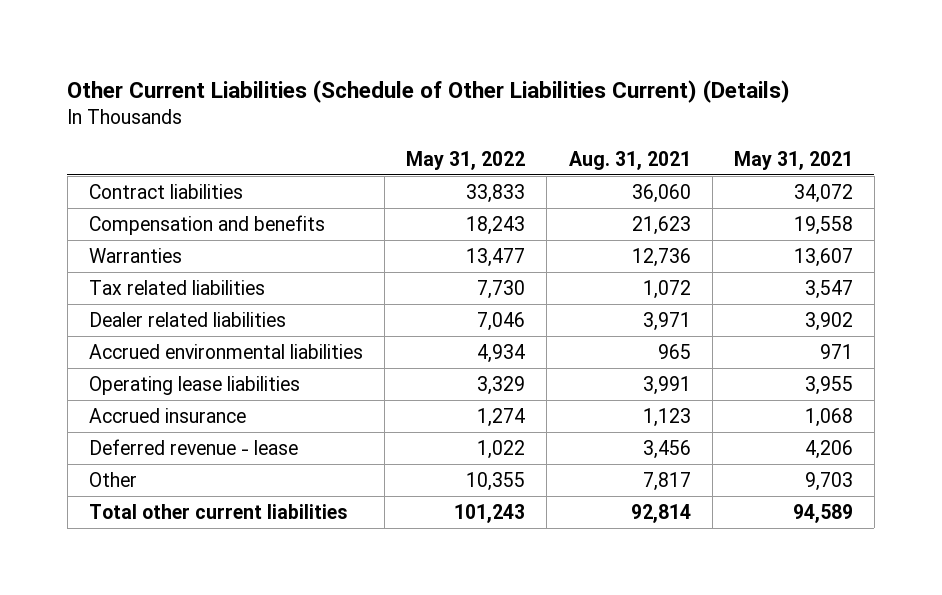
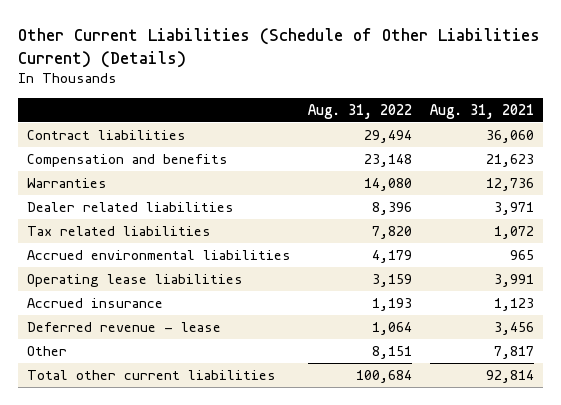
- | May 31, 2022 | Aug. 31, 2021 | May 31, 2021
+ | Aug. 31, 2022 | Aug. 31, 2021
moved down: Tax related liabilities | 7,820 | 1,072

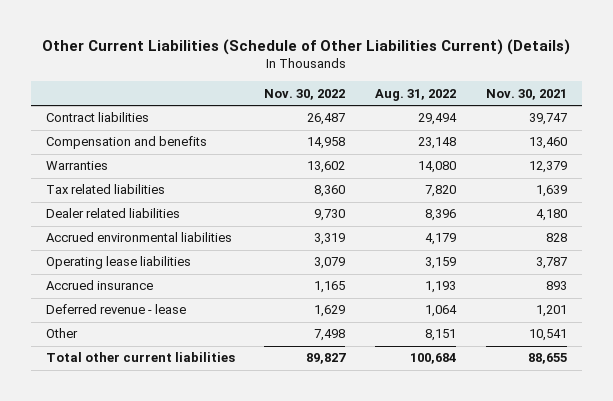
- | Aug. 31, 2022 | Aug. 31, 2021
+ | Nov. 30, 2022 | Aug. 31, 2022 | Nov. 30, 2021
moved down: Dealer related liabilities | 9,730 | 8,396 | 4,180

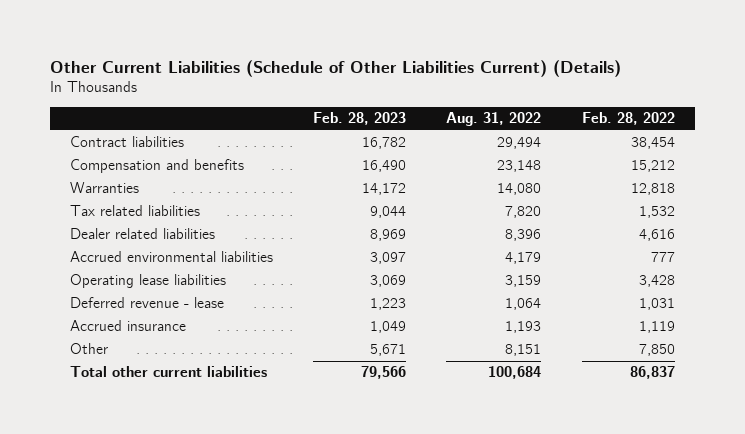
- | Nov. 30, 2022 | Aug. 31, 2022 | Nov. 30, 2021
+ | Feb. 28, 2023 | Aug. 31, 2022 | Feb. 28, 2022
moved down: Accrued insurance | 1,049 | 1,193 | 1,119

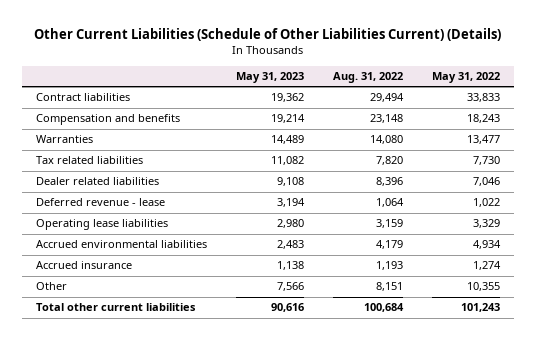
- | Feb. 28, 2023 | Aug. 31, 2022 | Feb. 28, 2022
+ | May 31, 2023 | Aug. 31, 2022 | May 31, 2022
moved down: Operating lease liabilities | 2,980 | 3,159 | 3,329
moved down: Accrued environmental liabilities | 2,483 | 4,179 | 4,934

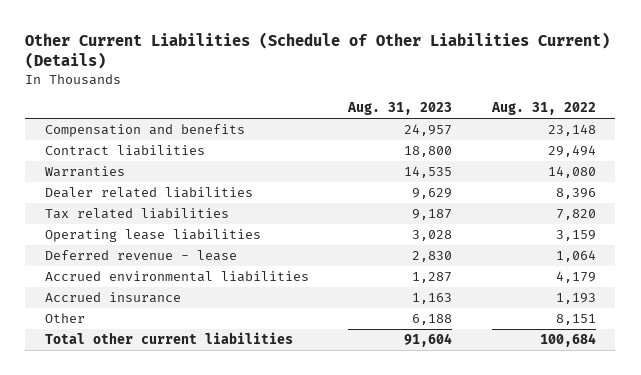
- | May 31, 2023 | Aug. 31, 2022 | May 31, 2022
+ | Aug. 31, 2023 | Aug. 31, 2022
moved down: Contract liabilities | 18,800 | 29,494
moved down: Tax related liabilities | 9,187 | 7,820
moved down: Deferred revenue - lease | 2,830 | 1,064

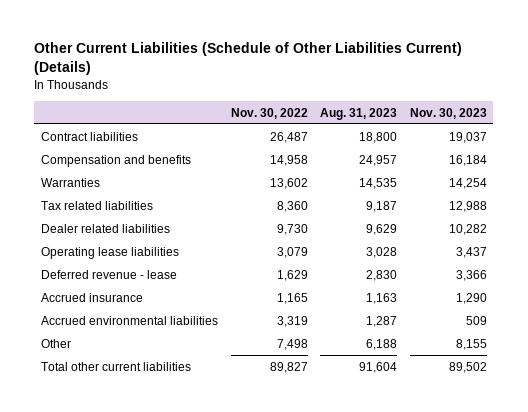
- | Aug. 31, 2023 | Aug. 31, 2022
+ | Nov. 30, 2022 | Aug. 31, 2023 | Nov. 30, 2023
moved down: Compensation and benefits | 14,958 | 24,957 | 16,184
moved down: Dealer related liabilities | 9,730 | 9,629 | 10,282
moved down: Accrued environmental liabilities | 3,319 | 1,287 | 509

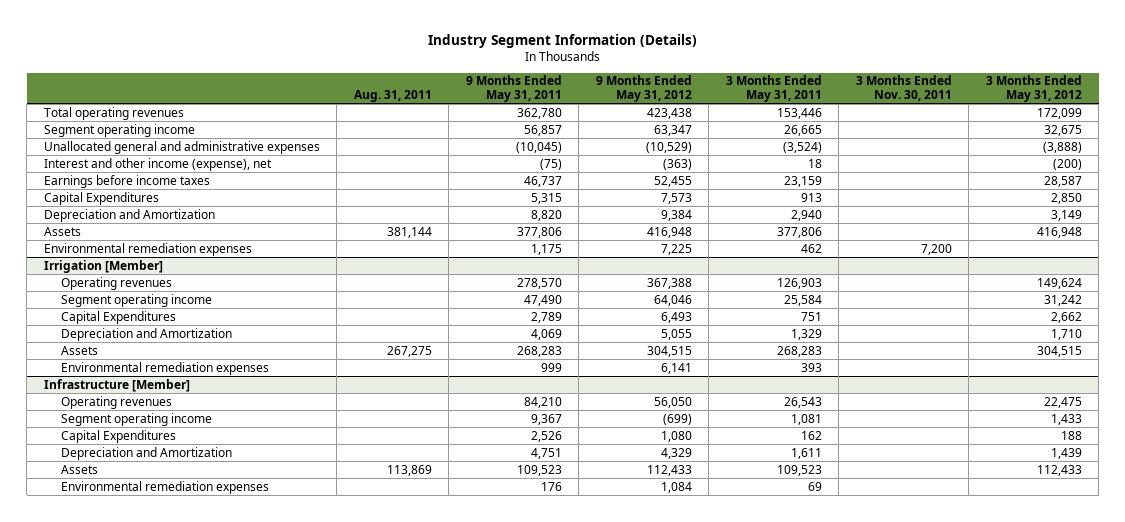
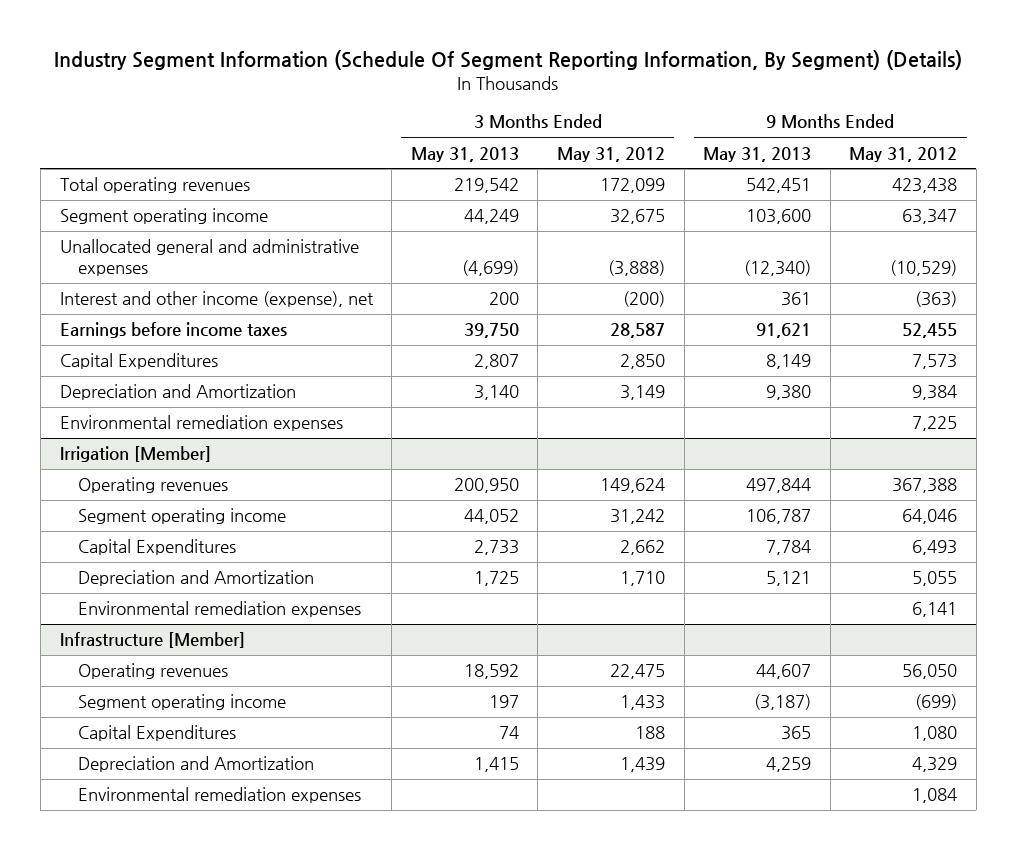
- Industry Segment Information (Details)
+ Industry Segment Information (Schedule Of Segment Reporting Information, By Segment) (Details)
- | Aug. 31, 2011 | 9 Months Ended May 31, 2011 | 9 Months Ended May 31, 2012 | 3 Months Ended May 31, 2011 | 3 Months Ended Nov. 30, 2011 | 3 Months Ended May 31, 2012
+ | 3 Months Ended May 31, 2013 | 3 Months Ended May 31, 2012 | 9 Months Ended May 31, 2013 | 9 Months Ended May 31, 2012
- Assets | 381,144 | 377,806 | 416,948 | 377,806 | | 416,948
@ Irrigation [Member]
- Assets | 267,275 | 268,283 | 304,515 | 268,283 | | 304,515
@ Infrastructure [Member]
- Assets | 113,869 | 109,523 | 112,433 | 109,523 | | 112,433

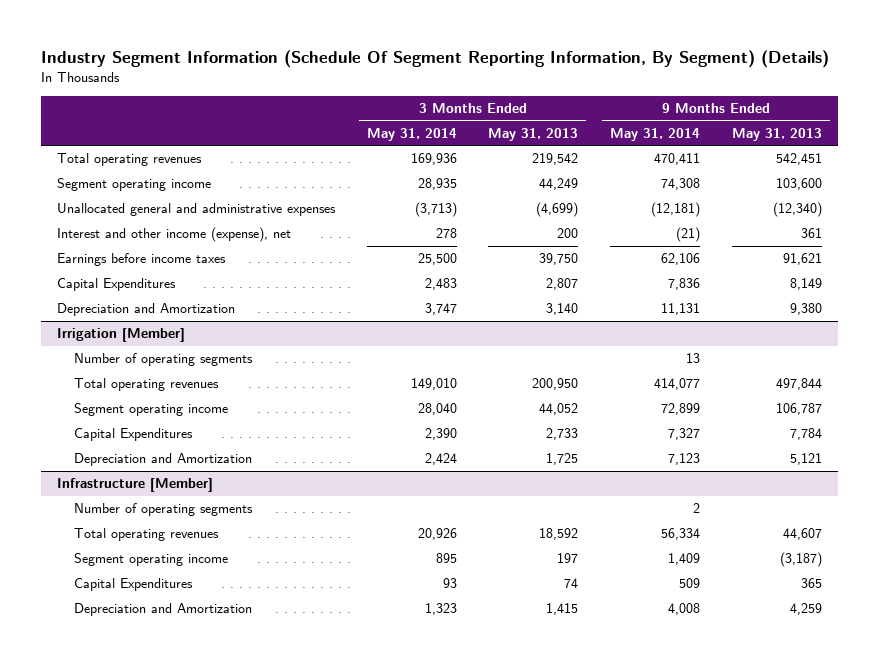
- | 3 Months Ended May 31, 2013 | 3 Months Ended May 31, 2012 | 9 Months Ended May 31, 2013 | 9 Months Ended May 31, 2012
+ | 3 Months Ended May 31, 2014 | 3 Months Ended May 31, 2013 | 9 Months Ended May 31, 2014 | 9 Months Ended May 31, 2013
- Environmental remediation expenses | | | | 7,225
@ Irrigation [Member]
- Operating revenues | 200,950 | 149,624 | 497,844 | 367,388
+ Number of operating segments | | | 13 |
+ Total operating revenues | 149,010 | 200,950 | 414,077 | 497,844
- Environmental remediation expenses | | | | 6,141
@ Infrastructure [Member]
- Operating revenues | 18,592 | 22,475 | 44,607 | 56,050
+ Number of operating segments | | | 2 |
+ Total operating revenues | 20,926 | 18,592 | 56,334 | 44,607
- Environmental remediation expenses | | | | 1,084

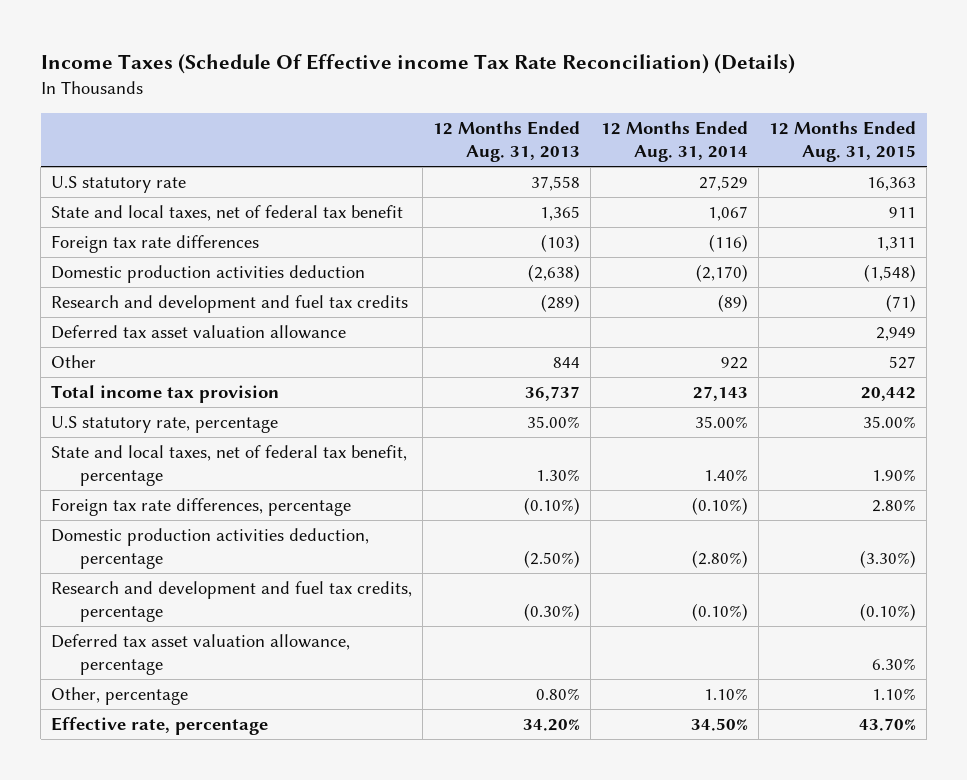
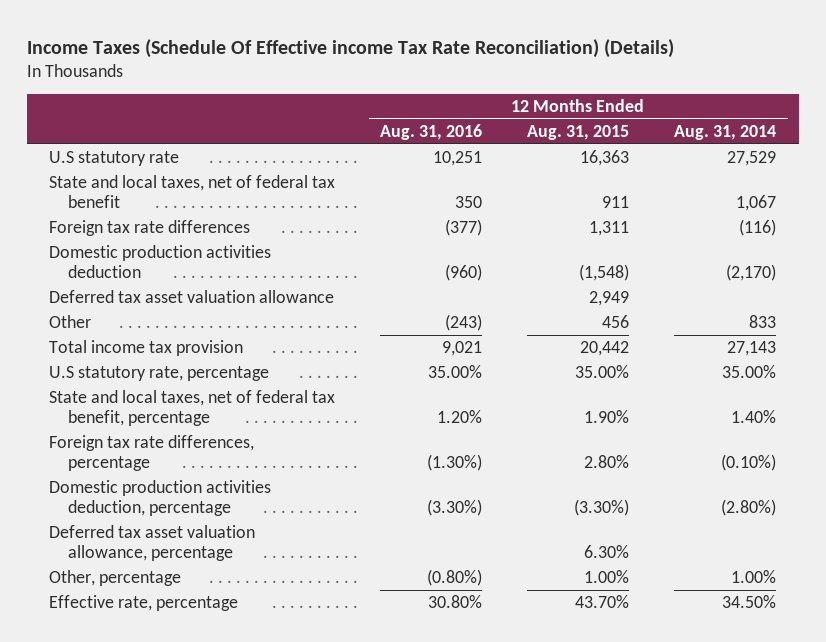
- | 12 Months Ended Aug. 31, 2013 | 12 Months Ended Aug. 31, 2014 | 12 Months Ended Aug. 31, 2015
+ | 12 Months Ended Aug. 31, 2016 | 12 Months Ended Aug. 31, 2015 | 12 Months Ended Aug. 31, 2014
- Research and development and fuel tax credits | (289) | (89) | (71)
- Other | 844 | 922 | 527
+ Other | (243) | 456 | 833
- Research and development and fuel tax credits, percentage | (0.30%) | (0.10%) | (0.10%)
- Other, percentage | 0.80% | 1.10% | 1.10%
+ Other, percentage | (0.80%) | 1.00% | 1.00%

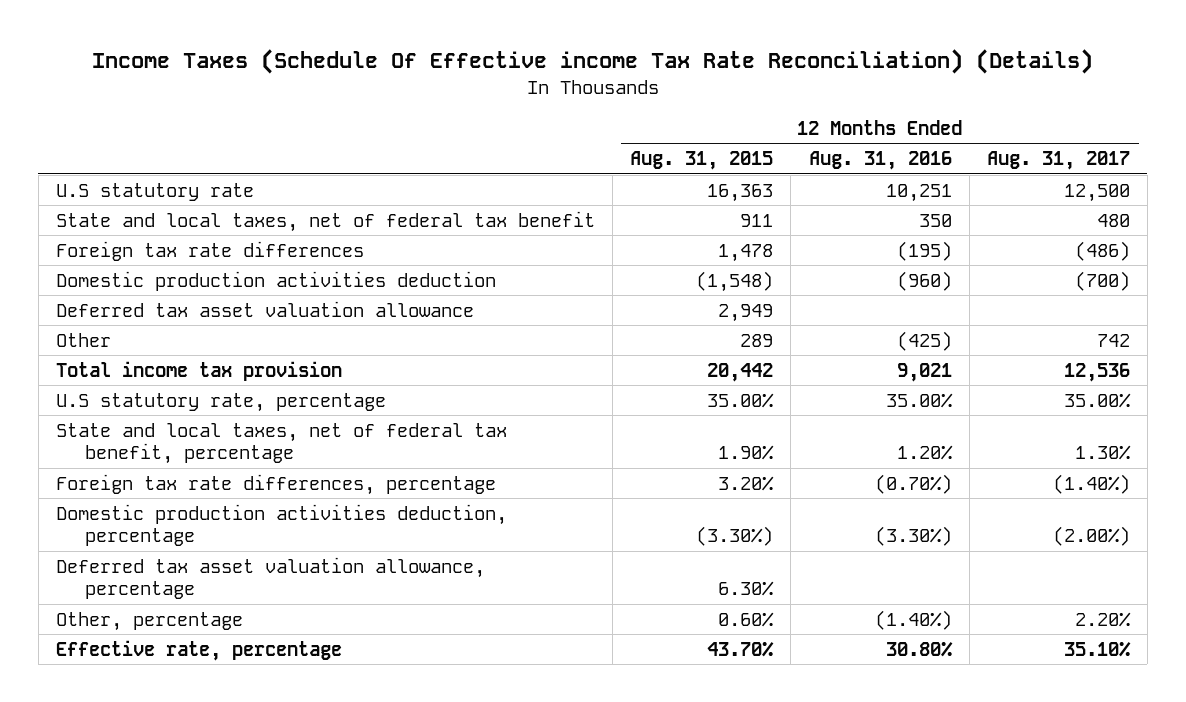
- | 12 Months Ended Aug. 31, 2016 | 12 Months Ended Aug. 31, 2015 | 12 Months Ended Aug. 31, 2014
+ | 12 Months Ended Aug. 31, 2015 | 12 Months Ended Aug. 31, 2016 | 12 Months Ended Aug. 31, 2017
- Foreign tax rate differences | (377) | 1,311 | (116)
+ Foreign tax rate differences | 1,478 | (195) | (486)
- Other | (243) | 456 | 833
+ Other | 289 | (425) | 742
- Foreign tax rate differences, percentage | (1.30%) | 2.80% | (0.10%)
+ Foreign tax rate differences, percentage | 3.20% | (0.70%) | (1.40%)
- Other, percentage | (0.80%) | 1.00% | 1.00%
+ Other, percentage | 0.60% | (1.40%) | 2.20%

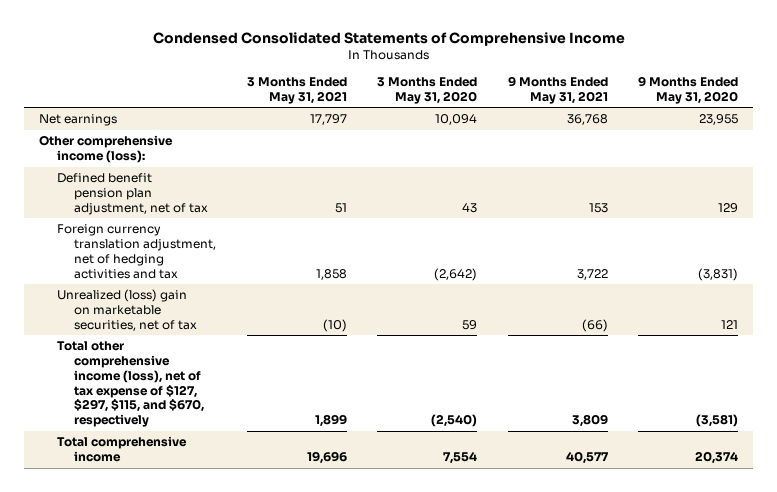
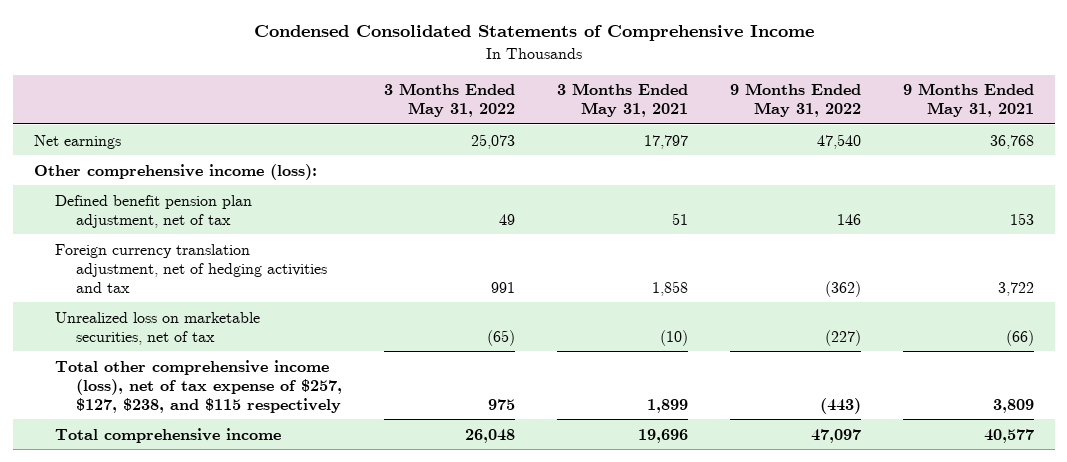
- | 3 Months Ended May 31, 2021 | 3 Months Ended May 31, 2020 | 9 Months Ended May 31, 2021 | 9 Months Ended May 31, 2020
+ | 3 Months Ended May 31, 2022 | 3 Months Ended May 31, 2021 | 9 Months Ended May 31, 2022 | 9 Months Ended May 31, 2021
- Unrealized (loss) gain on marketable securities, net of tax | (10) | 59 | (66) | 121
- Total other comprehensive income (loss), net of tax expense of $127, $297, $115, and $670, respectively | 1,899 | (2,540) | 3,809 | (3,581)
+ Unrealized loss on marketable securities, net of tax | (65) | (10) | (227) | (66)
+ Total other comprehensive income (loss), net of tax expense of $257, $127, $238, and $115 respectively | 975 | 1,899 | (443) | 3,809

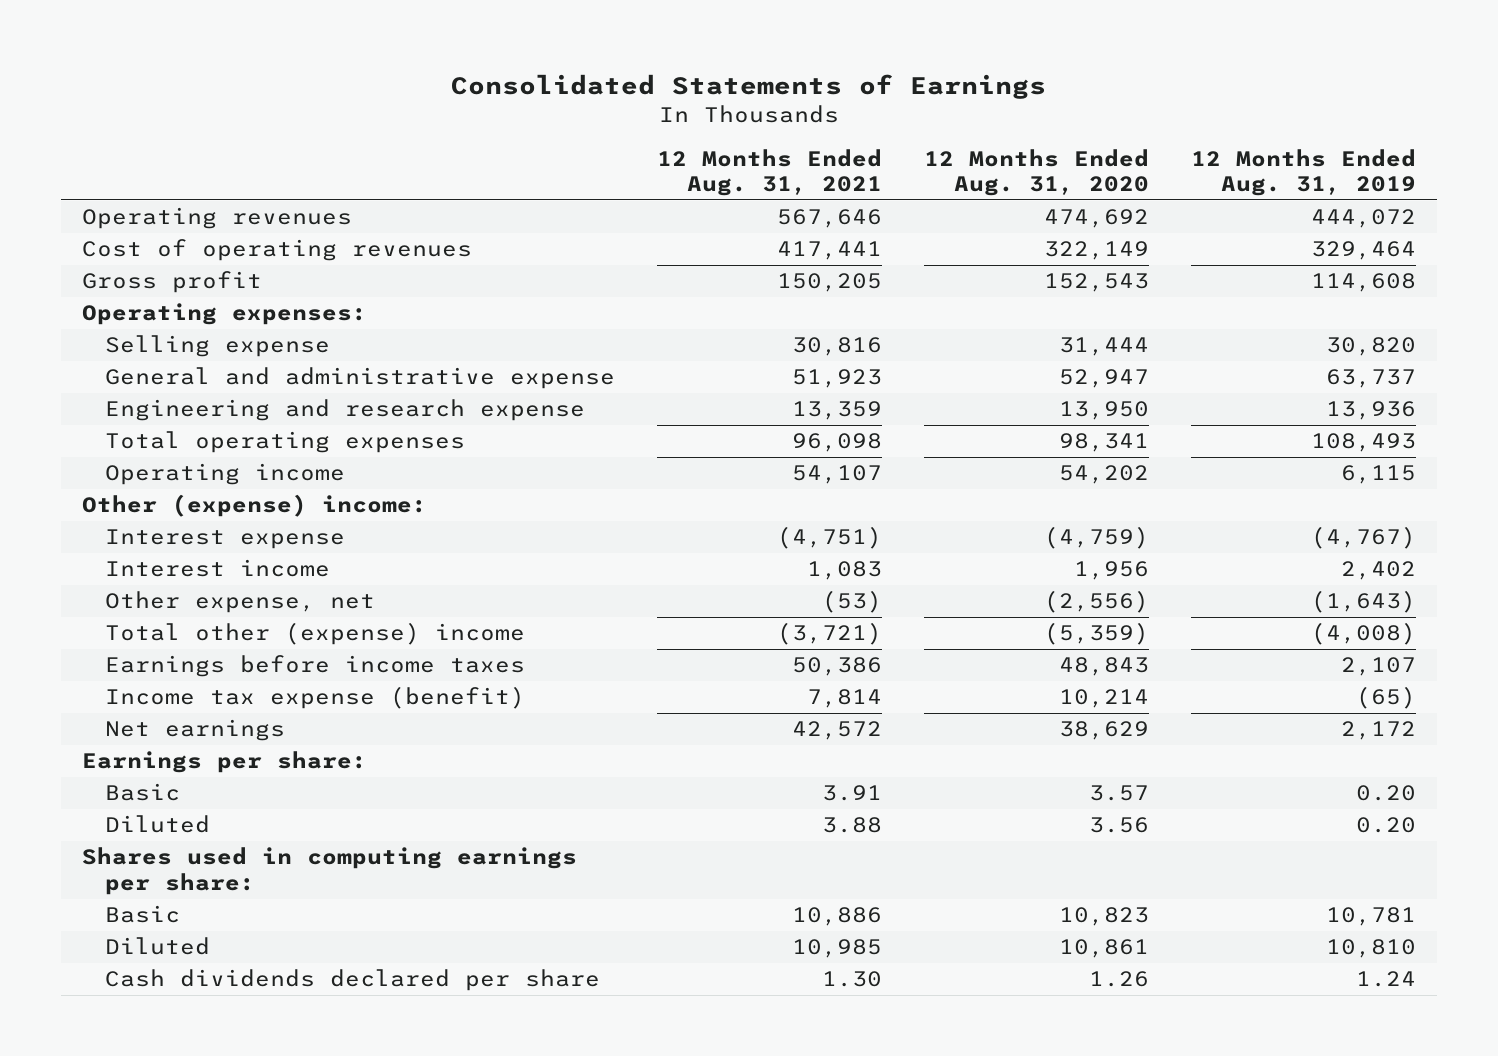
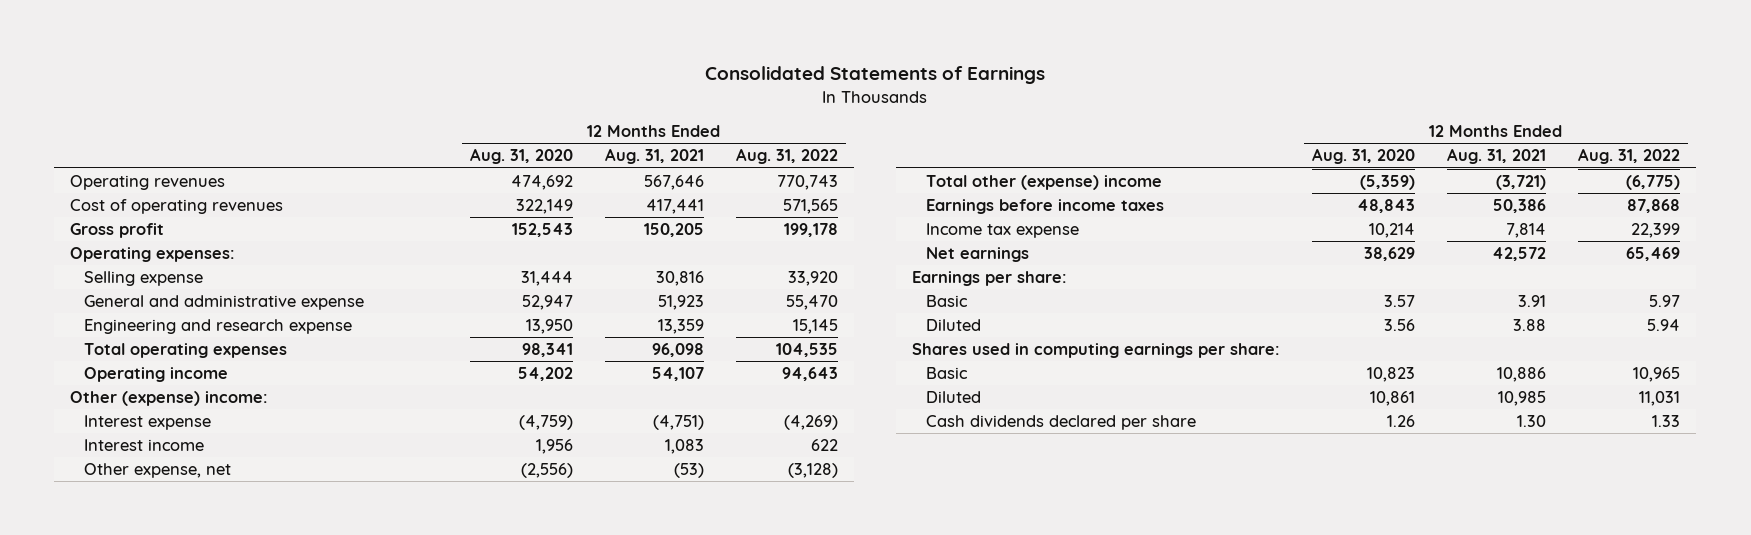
- | 12 Months Ended Aug. 31, 2021 | 12 Months Ended Aug. 31, 2020 | 12 Months Ended Aug. 31, 2019
+ | 12 Months Ended Aug. 31, 2020 | 12 Months Ended Aug. 31, 2021 | 12 Months Ended Aug. 31, 2022
- Income tax expense (benefit) | 7,814 | 10,214 | (65)
+ Income tax expense | 10,214 | 7,814 | 22,399

